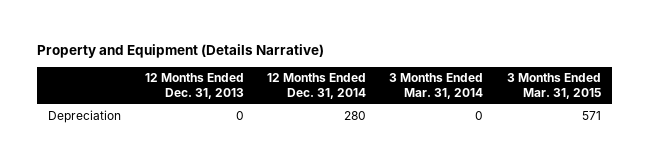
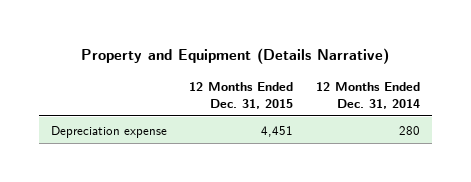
- | 12 Months Ended Dec. 31, 2013 | 12 Months Ended Dec. 31, 2014 | 3 Months Ended Mar. 31, 2014 | 3 Months Ended Mar. 31, 2015
+ | 12 Months Ended Dec. 31, 2015 | 12 Months Ended Dec. 31, 2014
- Depreciation | 0 | 280 | 0 | 571
+ Depreciation expense | 4,451 | 280

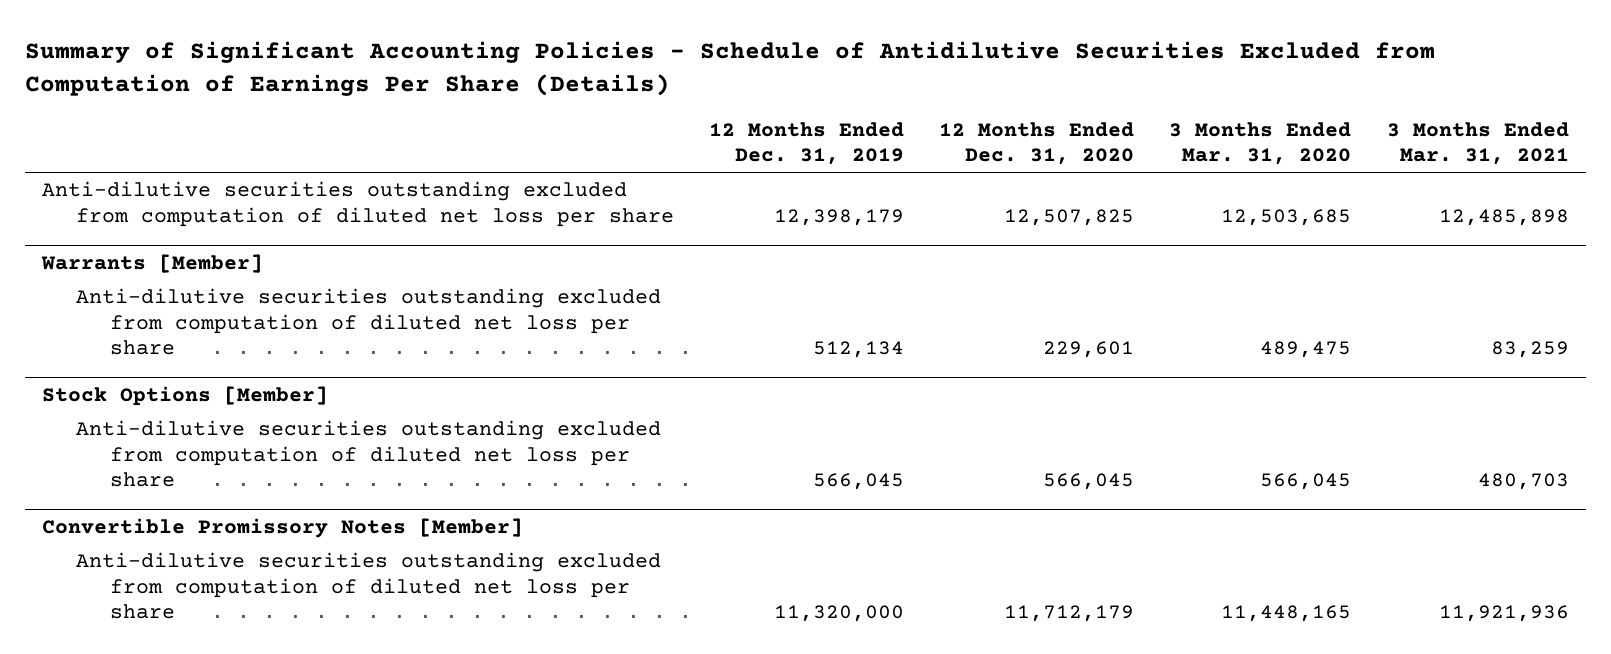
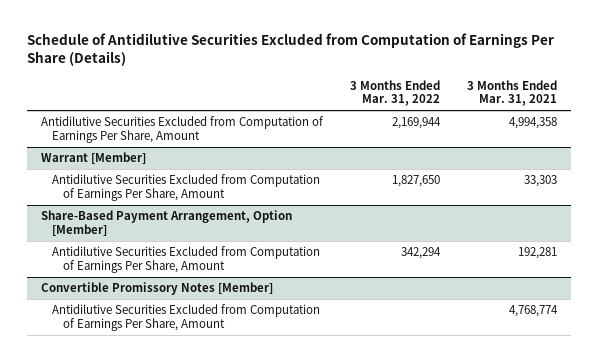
- Summary of Significant Accounting Policies - Schedule of Antidilutive Securities Excluded from Computation of Earnings Per Share (Details)
+ Schedule of Antidilutive Securities Excluded from Computation of Earnings Per Share (Details)
- | 12 Months Ended Dec. 31, 2019 | 12 Months Ended Dec. 31, 2020 | 3 Months Ended Mar. 31, 2020 | 3 Months Ended Mar. 31, 2021
+ | 3 Months Ended Mar. 31, 2022 | 3 Months Ended Mar. 31, 2021
- Anti-dilutive securities outstanding excluded from computation of diluted net loss per share | 12,398,179 | 12,507,825 | 12,503,685 | 12,485,898
- Warrants [Member]
- Anti-dilutive securities outstanding excluded from computation of diluted net loss per share | 512,134 | 229,601 | 489,475 | 83,259
- Stock Options [Member]
- Anti-dilutive securities outstanding excluded from computation of diluted net loss per share | 566,045 | 566,045 | 566,045 | 480,703
+ Antidilutive Securities Excluded from Computation of Earnings Per Share, Amount | 2,169,944 | 4,994,358
+ Warrant [Member]
+ Antidilutive Securities Excluded from Computation of Earnings Per Share, Amount | 1,827,650 | 33,303
+ Share-Based Payment Arrangement, Option [Member]
+ Antidilutive Securities Excluded from Computation of Earnings Per Share, Amount | 342,294 | 192,281
@ Convertible Promissory Notes [Member]
- Anti-dilutive securities outstanding excluded from computation of diluted net loss per share | 11,320,000 | 11,712,179 | 11,448,165 | 11,921,936
+ Antidilutive Securities Excluded from Computation of Earnings Per Share, Amount | | 4,768,774

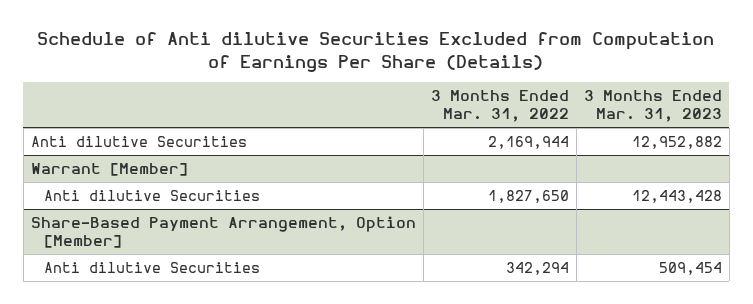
- Schedule of Antidilutive Securities Excluded from Computation of Earnings Per Share (Details)
+ Schedule of Anti dilutive Securities Excluded from Computation of Earnings Per Share (Details)
- | 3 Months Ended Mar. 31, 2022 | 3 Months Ended Mar. 31, 2021
+ | 3 Months Ended Mar. 31, 2022 | 3 Months Ended Mar. 31, 2023
- Antidilutive Securities Excluded from Computation of Earnings Per Share, Amount | 2,169,944 | 4,994,358
+ Anti dilutive Securities | 2,169,944 | 12,952,882
@ Warrant [Member]
- Antidilutive Securities Excluded from Computation of Earnings Per Share, Amount | 1,827,650 | 33,303
+ Anti dilutive Securities | 1,827,650 | 12,443,428
@ Share-Based Payment Arrangement, Option [Member]
- Antidilutive Securities Excluded from Computation of Earnings Per Share, Amount | 342,294 | 192,281
- Convertible Promissory Notes [Member]
- Antidilutive Securities Excluded from Computation of Earnings Per Share, Amount | | 4,768,774
@ Share-Based Payment Arrangement, Option [Member]
+ Anti dilutive Securities | 342,294 | 509,454

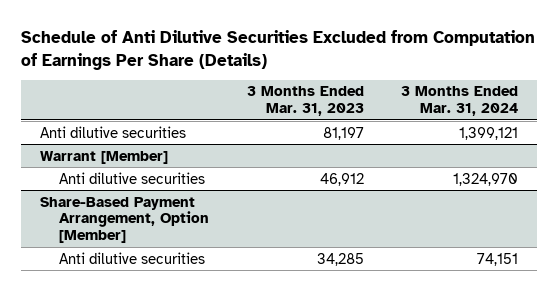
- Schedule of Anti dilutive Securities Excluded from Computation of Earnings Per Share (Details)
+ Schedule of Anti Dilutive Securities Excluded from Computation of Earnings Per Share (Details)
- | 3 Months Ended Mar. 31, 2022 | 3 Months Ended Mar. 31, 2023
+ | 3 Months Ended Mar. 31, 2023 | 3 Months Ended Mar. 31, 2024
- Anti dilutive Securities | 2,169,944 | 12,952,882
+ Anti dilutive securities | 81,197 | 1,399,121
@ Warrant [Member]
- Anti dilutive Securities | 1,827,650 | 12,443,428
+ Anti dilutive securities | 46,912 | 1,324,970
@ Share-Based Payment Arrangement, Option [Member]
- Anti dilutive Securities | 342,294 | 509,454
+ Anti dilutive securities | 34,285 | 74,151

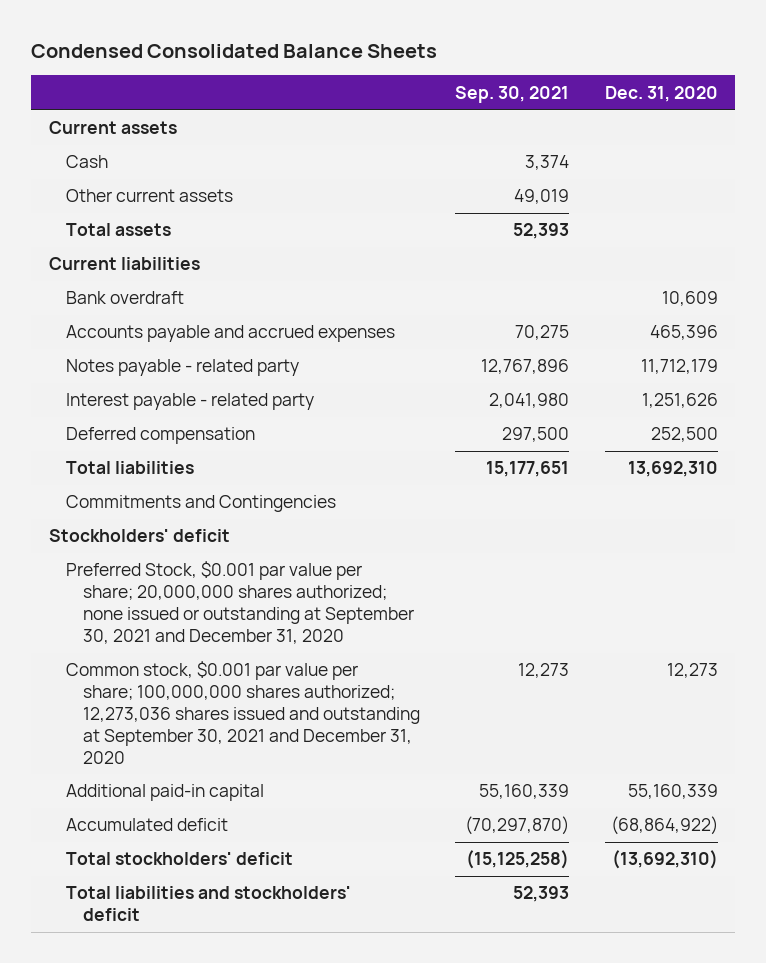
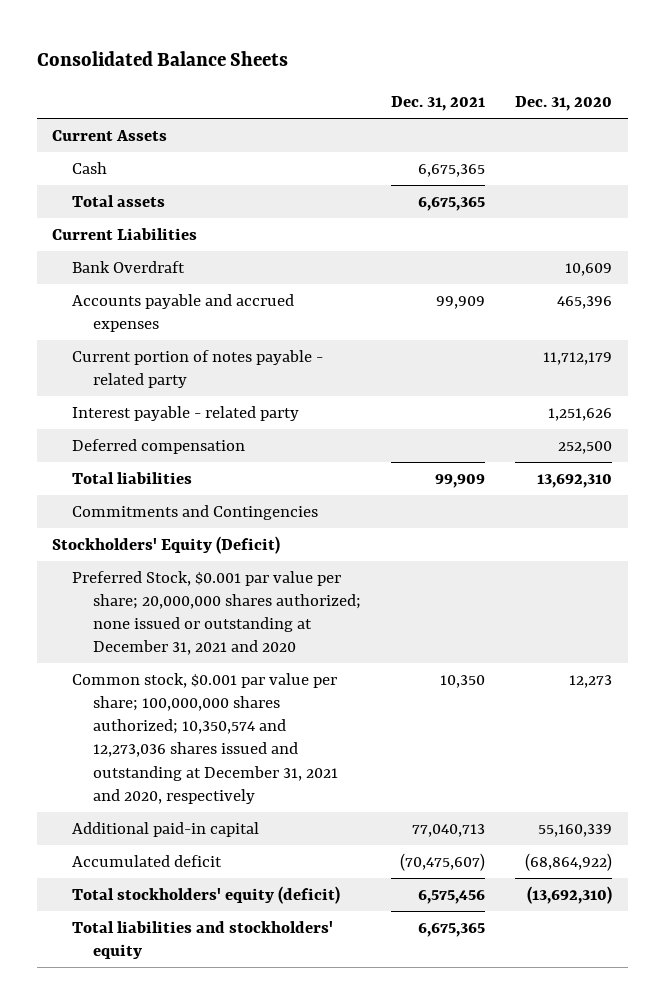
- Condensed Consolidated Balance Sheets
+ Consolidated Balance Sheets
- | Sep. 30, 2021 | Dec. 31, 2020
+ | Dec. 31, 2021 | Dec. 31, 2020
- Current assets
+ Current Assets
- Other current assets | 49,019 |
- Current liabilities
- Bank overdraft | | 10,609
+ Current Liabilities
+ Bank Overdraft | | 10,609
- Notes payable - related party | 12,767,896 | 11,712,179
+ Current portion of notes payable - related party | | 11,712,179
- Stockholders' deficit
- Preferred Stock, $0.001 par value per share; 20,000,000 shares authorized; none issued or outstanding at September 30, 2021 and December 31, 2020
- Common stock, $0.001 par value per share; 100,000,000 shares authorized; 12,273,036 shares issued and outstanding at September 30, 2021 and December 31, 2020 | 12,273 | 12,273
+ Stockholders' Equity (Deficit)
+ Preferred Stock, $0.001 par value per share; 20,000,000 shares authorized; none issued or outstanding at December 31, 2021 and 2020
+ Common stock, $0.001 par value per share; 100,000,000 shares authorized; 10,350,574 and 12,273,036 shares issued and outstanding at December 31, 2021 and 2020, respectively | 10,350 | 12,273
- Total stockholders' deficit | (15,125,258) | (13,692,310)
- Total liabilities and stockholders' deficit | 52,393 |
+ Total stockholders' equity (deficit) | 6,575,456 | (13,692,310)
+ Total liabilities and stockholders' equity | 6,675,365 |

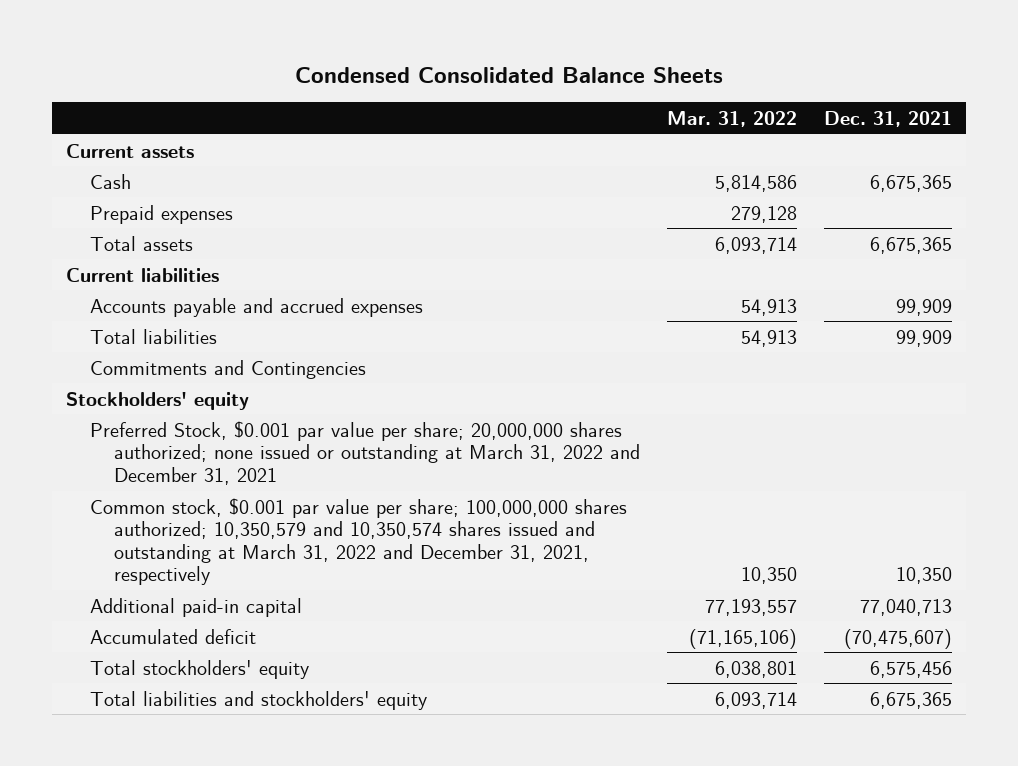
- Consolidated Balance Sheets
+ Condensed Consolidated Balance Sheets
- | Dec. 31, 2021 | Dec. 31, 2020
+ | Mar. 31, 2022 | Dec. 31, 2021
- Current Assets
+ Current assets
+ Prepaid expenses | 279,128 |
- Current Liabilities
- Bank Overdraft | | 10,609
+ Current liabilities
- Current portion of notes payable - related party | | 11,712,179
- Interest payable - related party | | 1,251,626
- Deferred compensation | | 252,500
- Stockholders' Equity (Deficit)
- Preferred Stock, $0.001 par value per share; 20,000,000 shares authorized; none issued or outstanding at December 31, 2021 and 2020
- Common stock, $0.001 par value per share; 100,000,000 shares authorized; 10,350,574 and 12,273,036 shares issued and outstanding at December 31, 2021 and 2020, respectively | 10,350 | 12,273
+ Stockholders' equity
+ Preferred Stock, $0.001 par value per share; 20,000,000 shares authorized; none issued or outstanding at March 31, 2022 and December 31, 2021
+ Common stock, $0.001 par value per share; 100,000,000 shares authorized; 10,350,579 and 10,350,574 shares issued and outstanding at March 31, 2022 and December 31, 2021, respectively | 10,350 | 10,350
- Total stockholders' equity (deficit) | 6,575,456 | (13,692,310)
+ Total stockholders' equity | 6,038,801 | 6,575,456

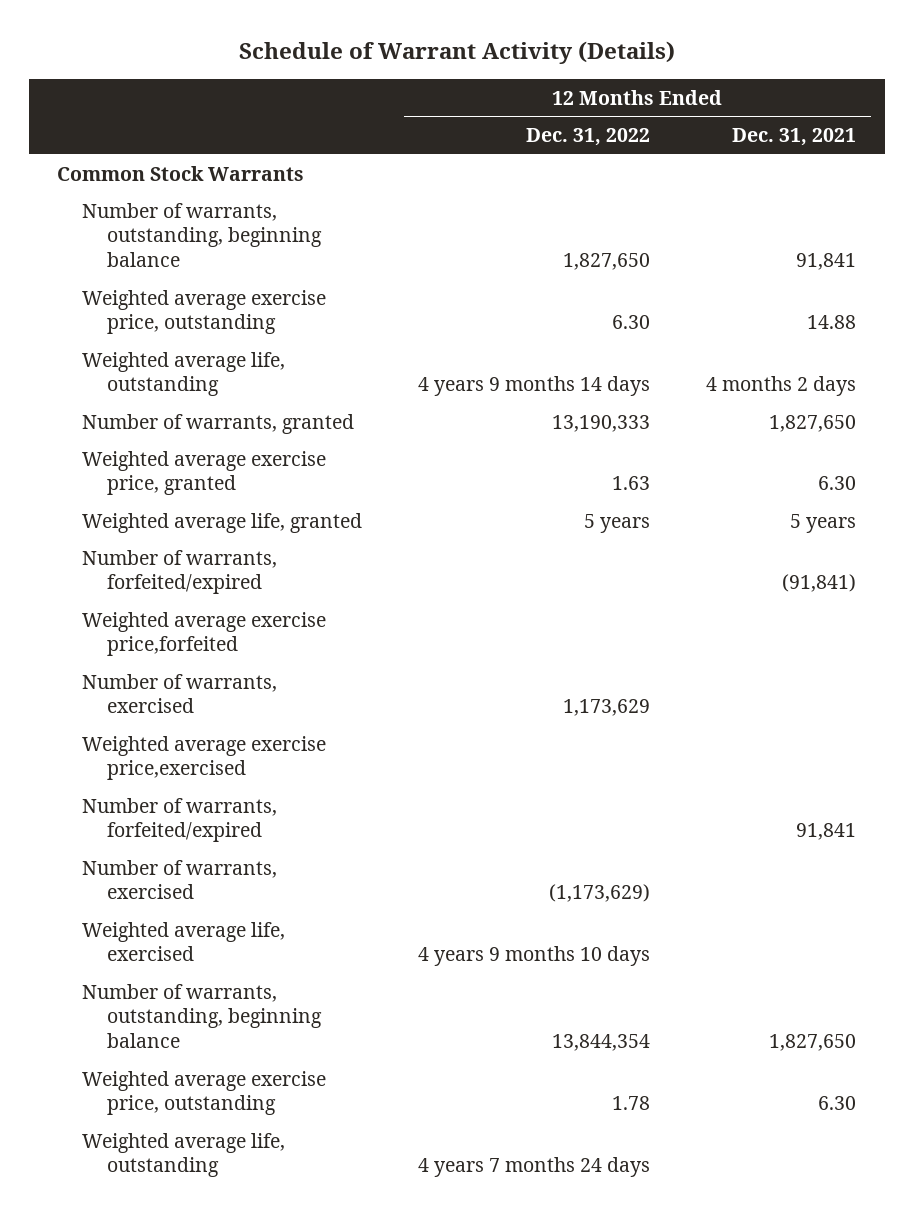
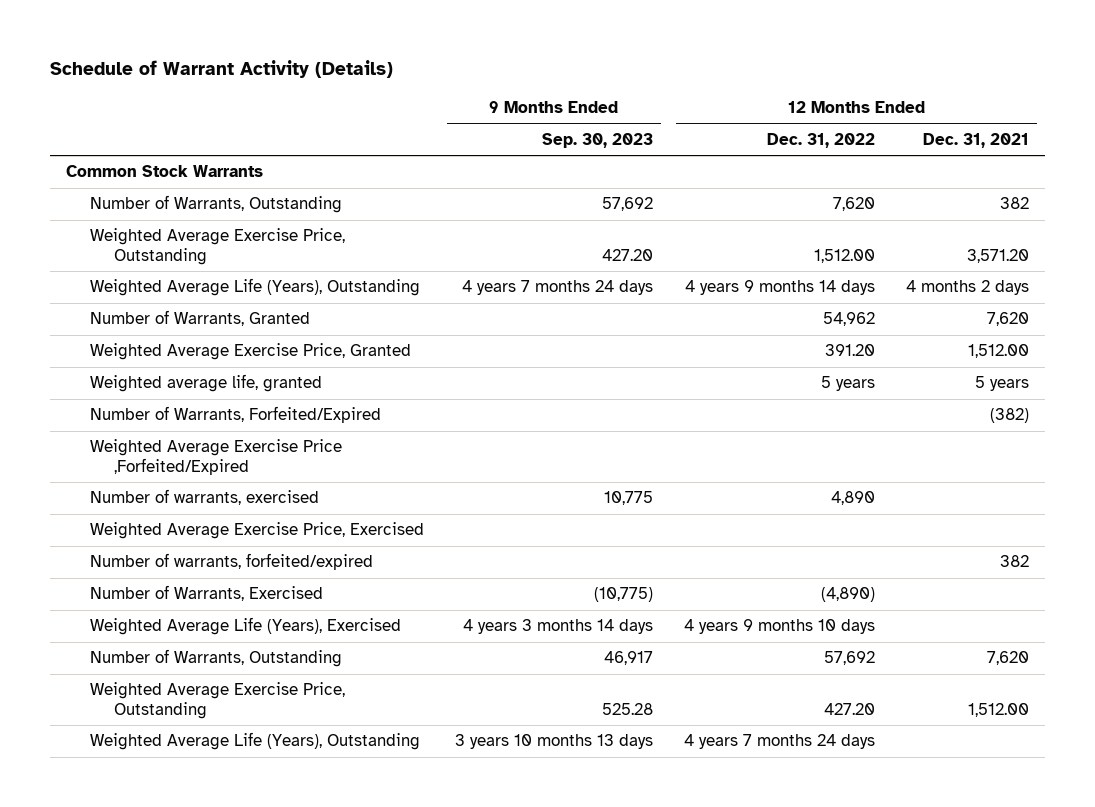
- | 12 Months Ended Dec. 31, 2022 | 12 Months Ended Dec. 31, 2021
+ | 9 Months Ended Sep. 30, 2023 | 12 Months Ended Dec. 31, 2022 | 12 Months Ended Dec. 31, 2021
- Number of warrants, outstanding, beginning balance | 1,827,650 | 91,841
- Weighted average exercise price, outstanding | 6.30 | 14.88
- Weighted average life, outstanding | 4 years 9 months 14 days | 4 months 2 days
- Number of warrants, granted | 13,190,333 | 1,827,650
- Weighted average exercise price, granted | 1.63 | 6.30
+ Number of Warrants, Outstanding | 57,692 | 7,620 | 382
+ Weighted Average Exercise Price, Outstanding | 427.20 | 1,512.00 | 3,571.20
+ Weighted Average Life (Years), Outstanding | 4 years 7 months 24 days | 4 years 9 months 14 days | 4 months 2 days
+ Number of Warrants, Granted | | 54,962 | 7,620
+ Weighted Average Exercise Price, Granted | | 391.20 | 1,512.00
- Number of warrants, forfeited/expired | | (91,841)
- Weighted average exercise price,forfeited
- Number of warrants, exercised | 1,173,629 |
- Weighted average exercise price,exercised
- Number of warrants, forfeited/expired | | 91,841
- Number of warrants, exercised | (1,173,629) |
- Weighted average life, exercised | 4 years 9 months 10 days |
- Number of warrants, outstanding, beginning balance | 13,844,354 | 1,827,650
- Weighted average exercise price, outstanding | 1.78 | 6.30
- Weighted average life, outstanding | 4 years 7 months 24 days |
+ Number of Warrants, Forfeited/Expired | | | (382)
+ Weighted Average Exercise Price ,Forfeited/Expired
+ Number of warrants, exercised | 10,775 | 4,890 |
+ Weighted Average Exercise Price, Exercised
+ Number of warrants, forfeited/expired | | | 382
+ Number of Warrants, Exercised | (10,775) | (4,890) |
+ Weighted Average Life (Years), Exercised | 4 years 3 months 14 days | 4 years 9 months 10 days |
+ Number of Warrants, Outstanding | 46,917 | 57,692 | 7,620
+ Weighted Average Exercise Price, Outstanding | 525.28 | 427.20 | 1,512.00
+ Weighted Average Life (Years), Outstanding | 3 years 10 months 13 days | 4 years 7 months 24 days |

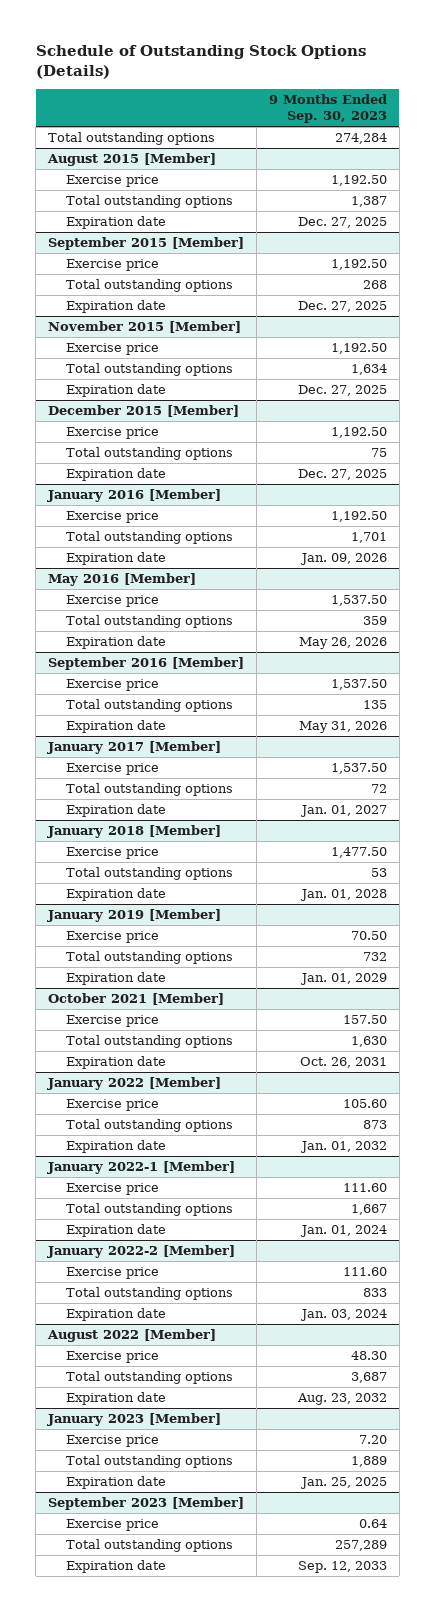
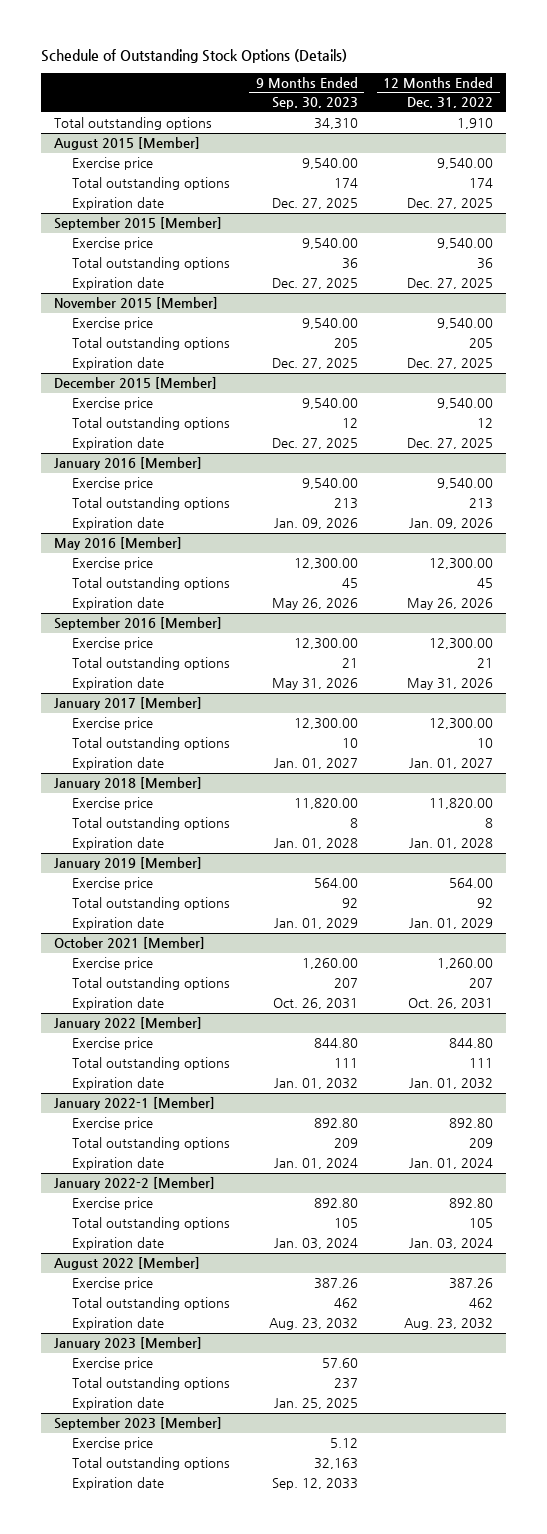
- | 9 Months Ended Sep. 30, 2023
+ | 9 Months Ended Sep. 30, 2023 | 12 Months Ended Dec. 31, 2022
- Total outstanding options | 274,284
+ Total outstanding options | 34,310 | 1,910
@ August 2015 [Member]
- Exercise price | 1,192.50
- Total outstanding options | 1,387
+ Exercise price | 9,540.00 | 9,540.00
+ Total outstanding options | 174 | 174
@ September 2015 [Member]
- Exercise price | 1,192.50
- Total outstanding options | 268
+ Exercise price | 9,540.00 | 9,540.00
+ Total outstanding options | 36 | 36
@ November 2015 [Member]
- Exercise price | 1,192.50
- Total outstanding options | 1,634
+ Exercise price | 9,540.00 | 9,540.00
+ Total outstanding options | 205 | 205
@ December 2015 [Member]
- Exercise price | 1,192.50
- Total outstanding options | 75
+ Exercise price | 9,540.00 | 9,540.00
+ Total outstanding options | 12 | 12
@ January 2016 [Member]
- Exercise price | 1,192.50
- Total outstanding options | 1,701
+ Exercise price | 9,540.00 | 9,540.00
+ Total outstanding options | 213 | 213
@ May 2016 [Member]
- Exercise price | 1,537.50
- Total outstanding options | 359
+ Exercise price | 12,300.00 | 12,300.00
+ Total outstanding options | 45 | 45
@ September 2016 [Member]
- Exercise price | 1,537.50
- Total outstanding options | 135
+ Exercise price | 12,300.00 | 12,300.00
+ Total outstanding options | 21 | 21
@ January 2017 [Member]
- Exercise price | 1,537.50
- Total outstanding options | 72
+ Exercise price | 12,300.00 | 12,300.00
+ Total outstanding options | 10 | 10
@ January 2018 [Member]
- Exercise price | 1,477.50
- Total outstanding options | 53
+ Exercise price | 11,820.00 | 11,820.00
+ Total outstanding options | 8 | 8
@ January 2019 [Member]
- Exercise price | 70.50
- Total outstanding options | 732
+ Exercise price | 564.00 | 564.00
+ Total outstanding options | 92 | 92
@ October 2021 [Member]
- Exercise price | 157.50
- Total outstanding options | 1,630
+ Exercise price | 1,260.00 | 1,260.00
+ Total outstanding options | 207 | 207
@ January 2022 [Member]
- Exercise price | 105.60
- Total outstanding options | 873
+ Exercise price | 844.80 | 844.80
+ Total outstanding options | 111 | 111
@ January 2022-1 [Member]
- Exercise price | 111.60
- Total outstanding options | 1,667
+ Exercise price | 892.80 | 892.80
+ Total outstanding options | 209 | 209
@ January 2022-2 [Member]
- Exercise price | 111.60
- Total outstanding options | 833
+ Exercise price | 892.80 | 892.80
+ Total outstanding options | 105 | 105
@ August 2022 [Member]
- Exercise price | 48.30
- Total outstanding options | 3,687
+ Exercise price | 387.26 | 387.26
+ Total outstanding options | 462 | 462
@ January 2023 [Member]
- Exercise price | 7.20
- Total outstanding options | 1,889
+ Exercise price | 57.60 |
+ Total outstanding options | 237 |
@ September 2023 [Member]
- Exercise price | 0.64
- Total outstanding options | 257,289
+ Exercise price | 5.12 |
+ Total outstanding options | 32,163 |

